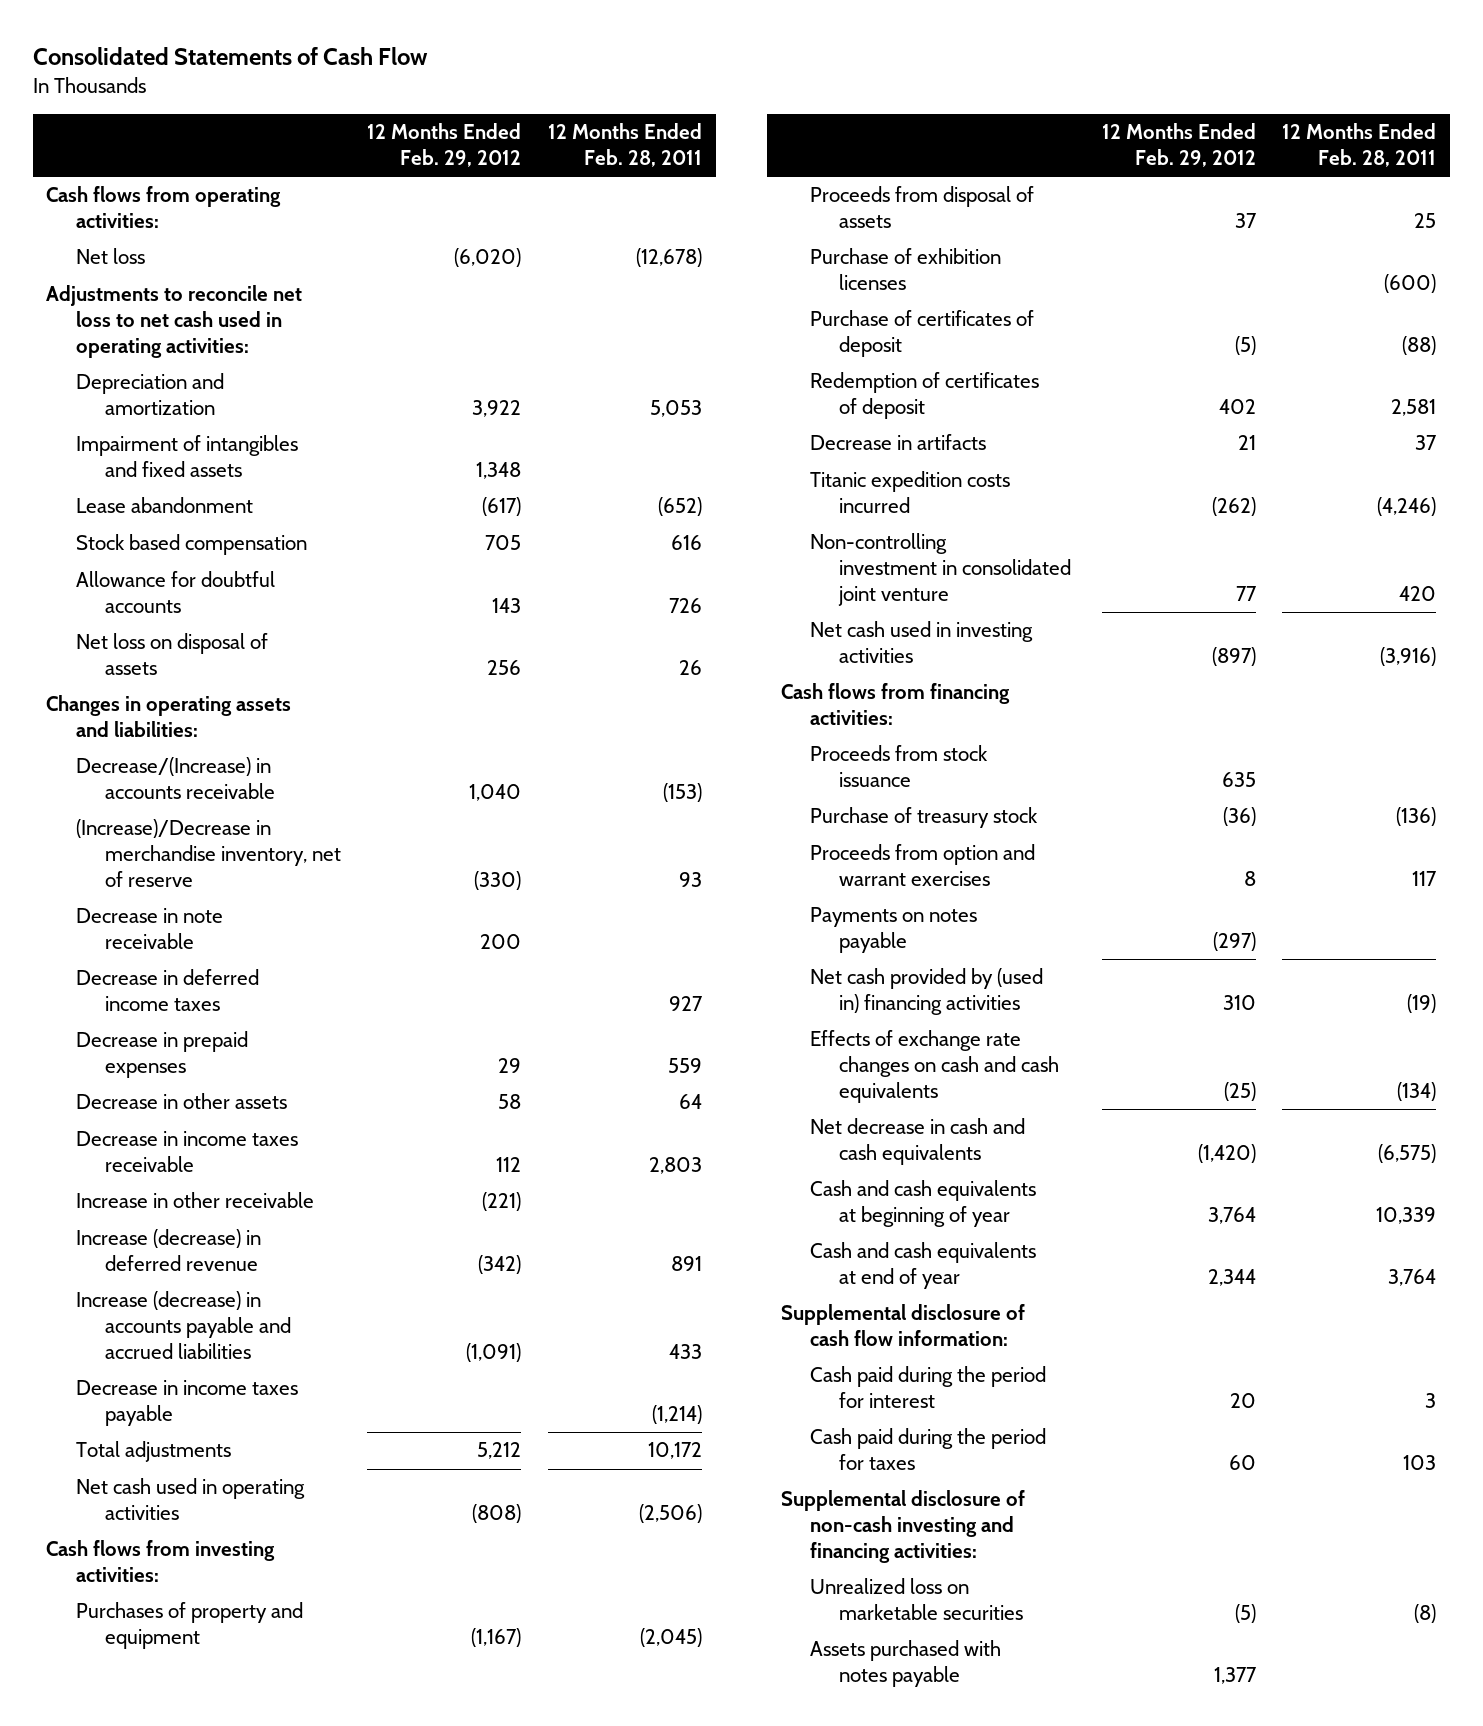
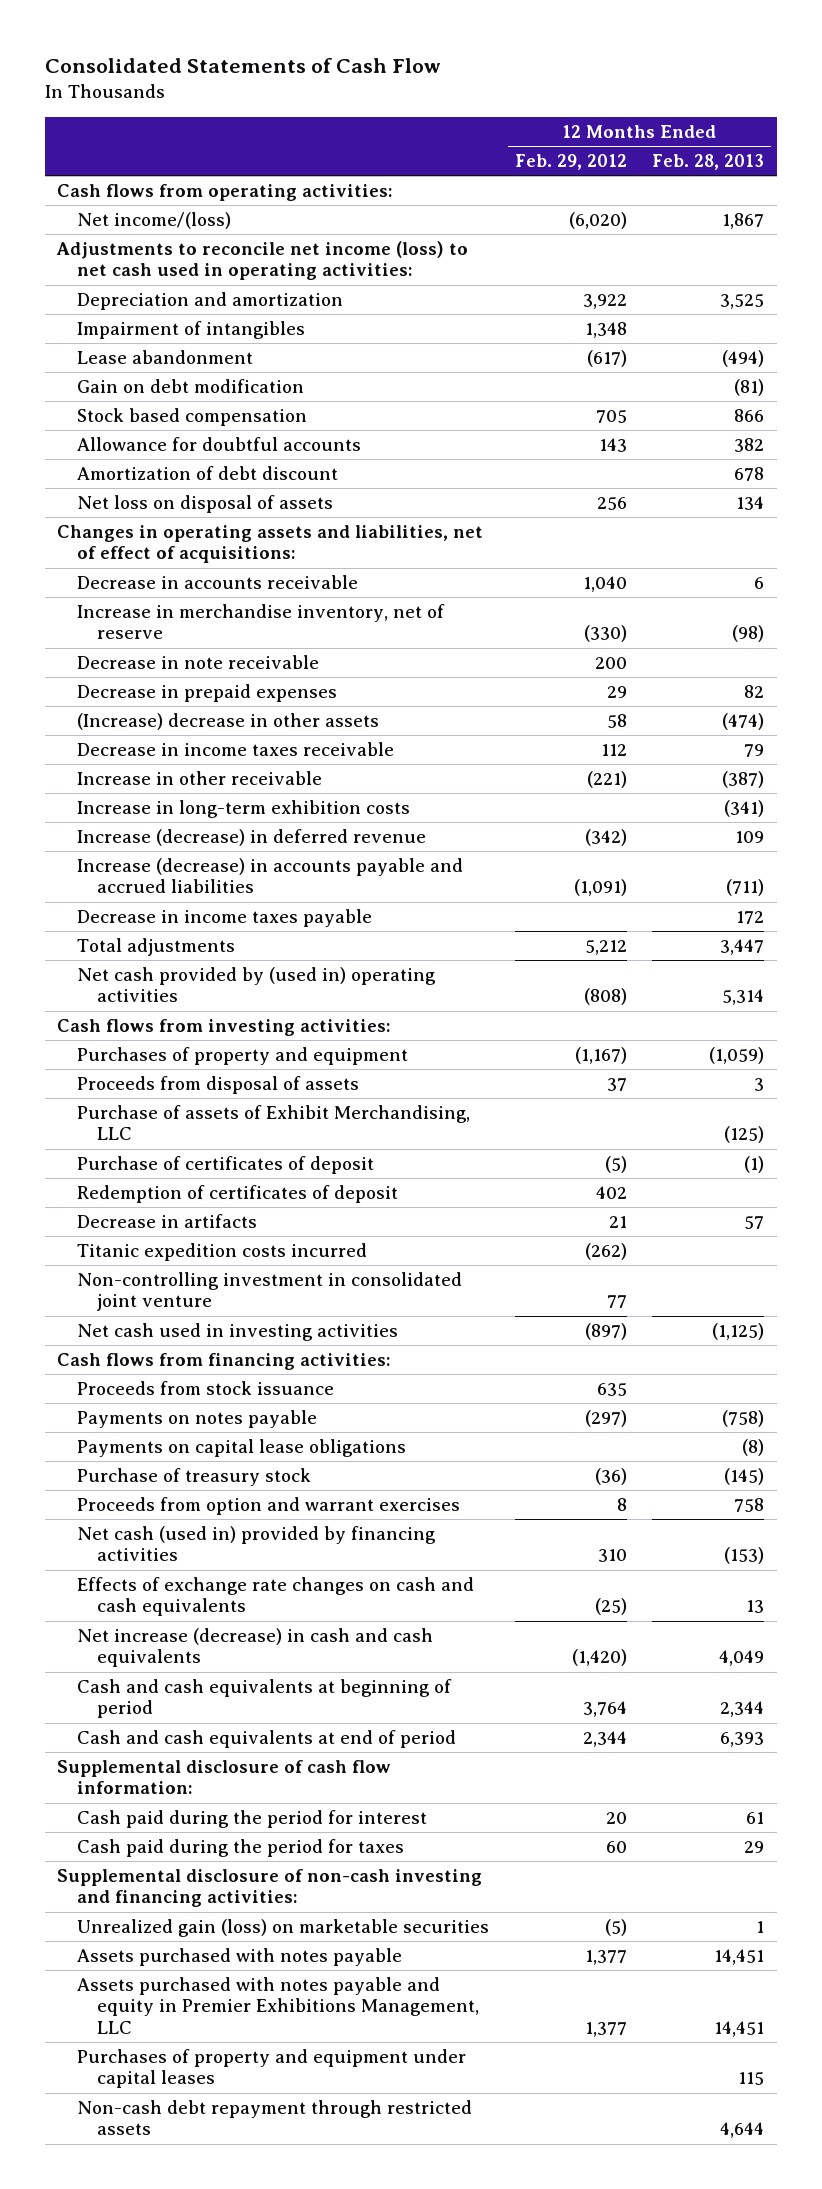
- | 12 Months Ended Feb. 29, 2012 | 12 Months Ended Feb. 28, 2011
+ | 12 Months Ended Feb. 29, 2012 | 12 Months Ended Feb. 28, 2013
- Net loss | (6,020) | (12,678)
- Adjustments to reconcile net loss to net cash used in operating activities:
+ Net income/(loss) | (6,020) | 1,867
+ Adjustments to reconcile net income (loss) to net cash used in operating activities:
- Impairment of intangibles and fixed assets | 1,348 |
+ Impairment of intangibles | 1,348 |
+ Gain on debt modification | | (81)
+ Amortization of debt discount | | 678
- Changes in operating assets and liabilities:
- Decrease/(Increase) in accounts receivable | 1,040 | (153)
- (Increase)/Decrease in merchandise inventory, net of reserve | (330) | 93
+ Changes in operating assets and liabilities, net of effect of acquisitions:
+ Decrease in accounts receivable | 1,040 | 6
+ Increase in merchandise inventory, net of reserve | (330) | (98)
- Decrease in deferred income taxes | | 927
- Decrease in other assets | 58 | 64
+ (Increase) decrease in other assets | 58 | (474)
+ Increase in long-term exhibition costs | | (341)
- Net cash used in operating activities | (808) | (2,506)
+ Net cash provided by (used in) operating activities | (808) | 5,314
- Purchase of exhibition licenses | | (600)
+ Purchase of assets of Exhibit Merchandising, LLC | | (125)
moved up: Payments on notes payable | (297) | (758)
+ Payments on capital lease obligations | | (8)
- Net cash provided by (used in) financing activities | 310 | (19)
+ Net cash (used in) provided by financing activities | 310 | (153)
- Net decrease in cash and cash equivalents | (1,420) | (6,575)
- Cash and cash equivalents at beginning of year | 3,764 | 10,339
- Cash and cash equivalents at end of year | 2,344 | 3,764
+ Net increase (decrease) in cash and cash equivalents | (1,420) | 4,049
+ Cash and cash equivalents at beginning of period | 3,764 | 2,344
+ Cash and cash equivalents at end of period | 2,344 | 6,393
- Unrealized loss on marketable securities | (5) | (8)
+ Unrealized gain (loss) on marketable securities | (5) | 1
+ Assets purchased with notes payable and equity in Premier Exhibitions Management, LLC | 1,377 | 14,451
+ Purchases of property and equipment under capital leases | | 115
+ Non-cash debt repayment through restricted assets | | 4,644

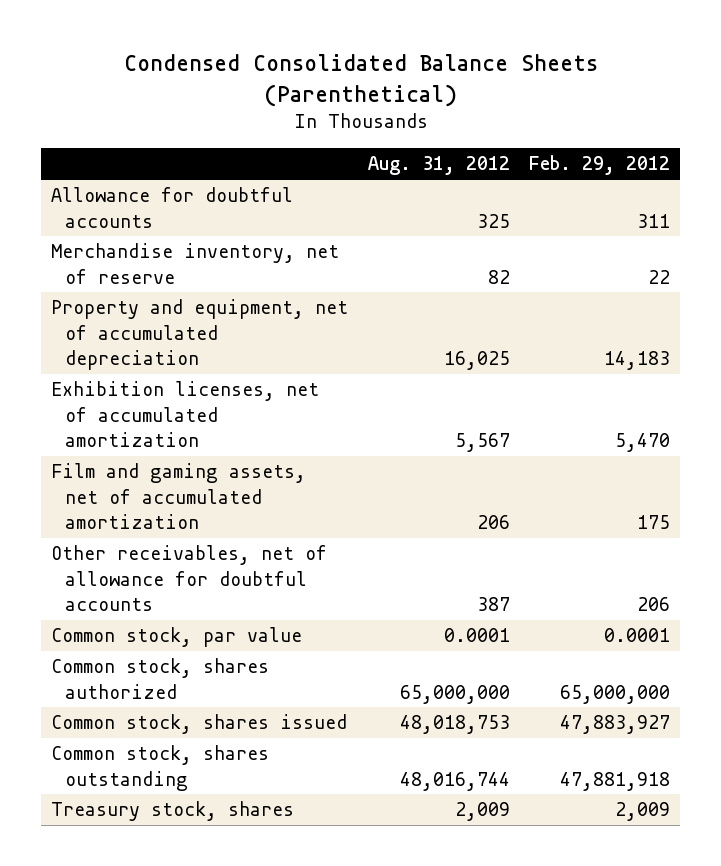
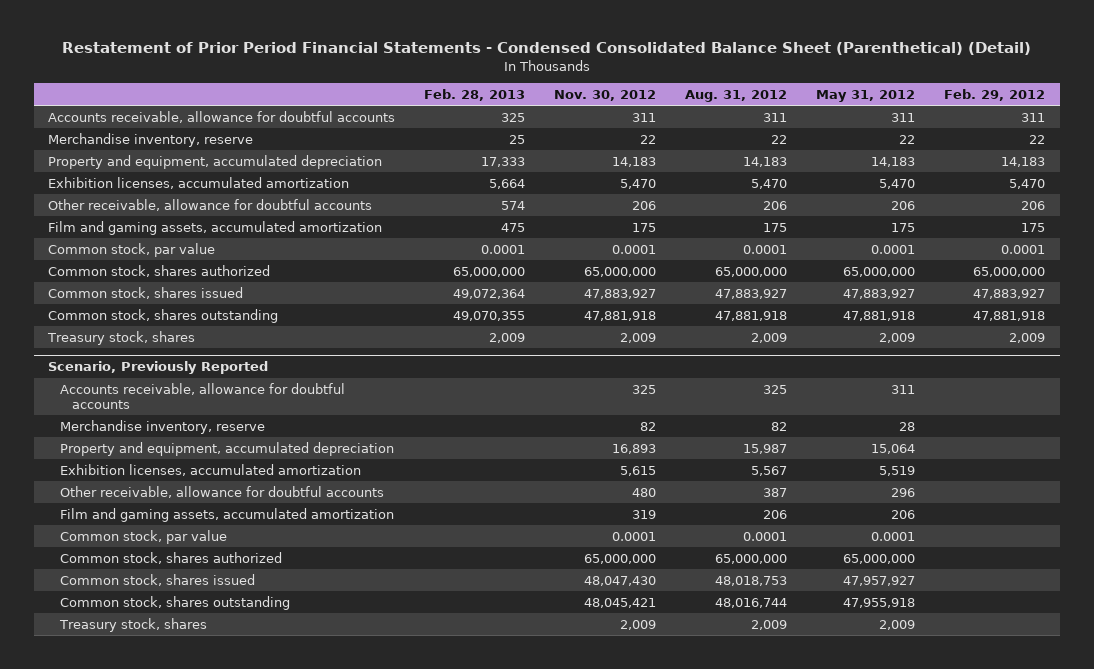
- Condensed Consolidated Balance Sheets (Parenthetical)
+ Restatement of Prior Period Financial Statements - Condensed Consolidated Balance Sheet (Parenthetical) (Detail)
- | Aug. 31, 2012 | Feb. 29, 2012
+ | Feb. 28, 2013 | Nov. 30, 2012 | Aug. 31, 2012 | May 31, 2012 | Feb. 29, 2012
- Allowance for doubtful accounts | 325 | 311
- Merchandise inventory, net of reserve | 82 | 22
- Property and equipment, net of accumulated depreciation | 16,025 | 14,183
- Exhibition licenses, net of accumulated amortization | 5,567 | 5,470
- Film and gaming assets, net of accumulated amortization | 206 | 175
- Other receivables, net of allowance for doubtful accounts | 387 | 206
+ Accounts receivable, allowance for doubtful accounts | 325 | 311 | 311 | 311 | 311
+ Merchandise inventory, reserve | 25 | 22 | 22 | 22 | 22
+ Property and equipment, accumulated depreciation | 17,333 | 14,183 | 14,183 | 14,183 | 14,183
+ Exhibition licenses, accumulated amortization | 5,664 | 5,470 | 5,470 | 5,470 | 5,470
+ Other receivable, allowance for doubtful accounts | 574 | 206 | 206 | 206 | 206
+ Film and gaming assets, accumulated amortization | 475 | 175 | 175 | 175 | 175
- Common stock, shares issued | 48,018,753 | 47,883,927
- Common stock, shares outstanding | 48,016,744 | 47,881,918
+ Common stock, shares issued | 49,072,364 | 47,883,927 | 47,883,927 | 47,883,927 | 47,883,927
+ Common stock, shares outstanding | 49,070,355 | 47,881,918 | 47,881,918 | 47,881,918 | 47,881,918
+ Scenario, Previously Reported
+ Accounts receivable, allowance for doubtful accounts | | 325 | 325 | 311 |
+ Merchandise inventory, reserve | | 82 | 82 | 28 |
+ Property and equipment, accumulated depreciation | | 16,893 | 15,987 | 15,064 |
+ Exhibition licenses, accumulated amortization | | 5,615 | 5,567 | 5,519 |
+ Other receivable, allowance for doubtful accounts | | 480 | 387 | 296 |
+ Film and gaming assets, accumulated amortization | | 319 | 206 | 206 |
+ Common stock, par value | | 0.0001 | 0.0001 | 0.0001 |
+ Common stock, shares authorized | | 65,000,000 | 65,000,000 | 65,000,000 |
+ Common stock, shares issued | | 48,047,430 | 48,018,753 | 47,957,927 |
+ Common stock, shares outstanding | | 48,045,421 | 48,016,744 | 47,955,918 |
+ Treasury stock, shares | | 2,009 | 2,009 | 2,009 |

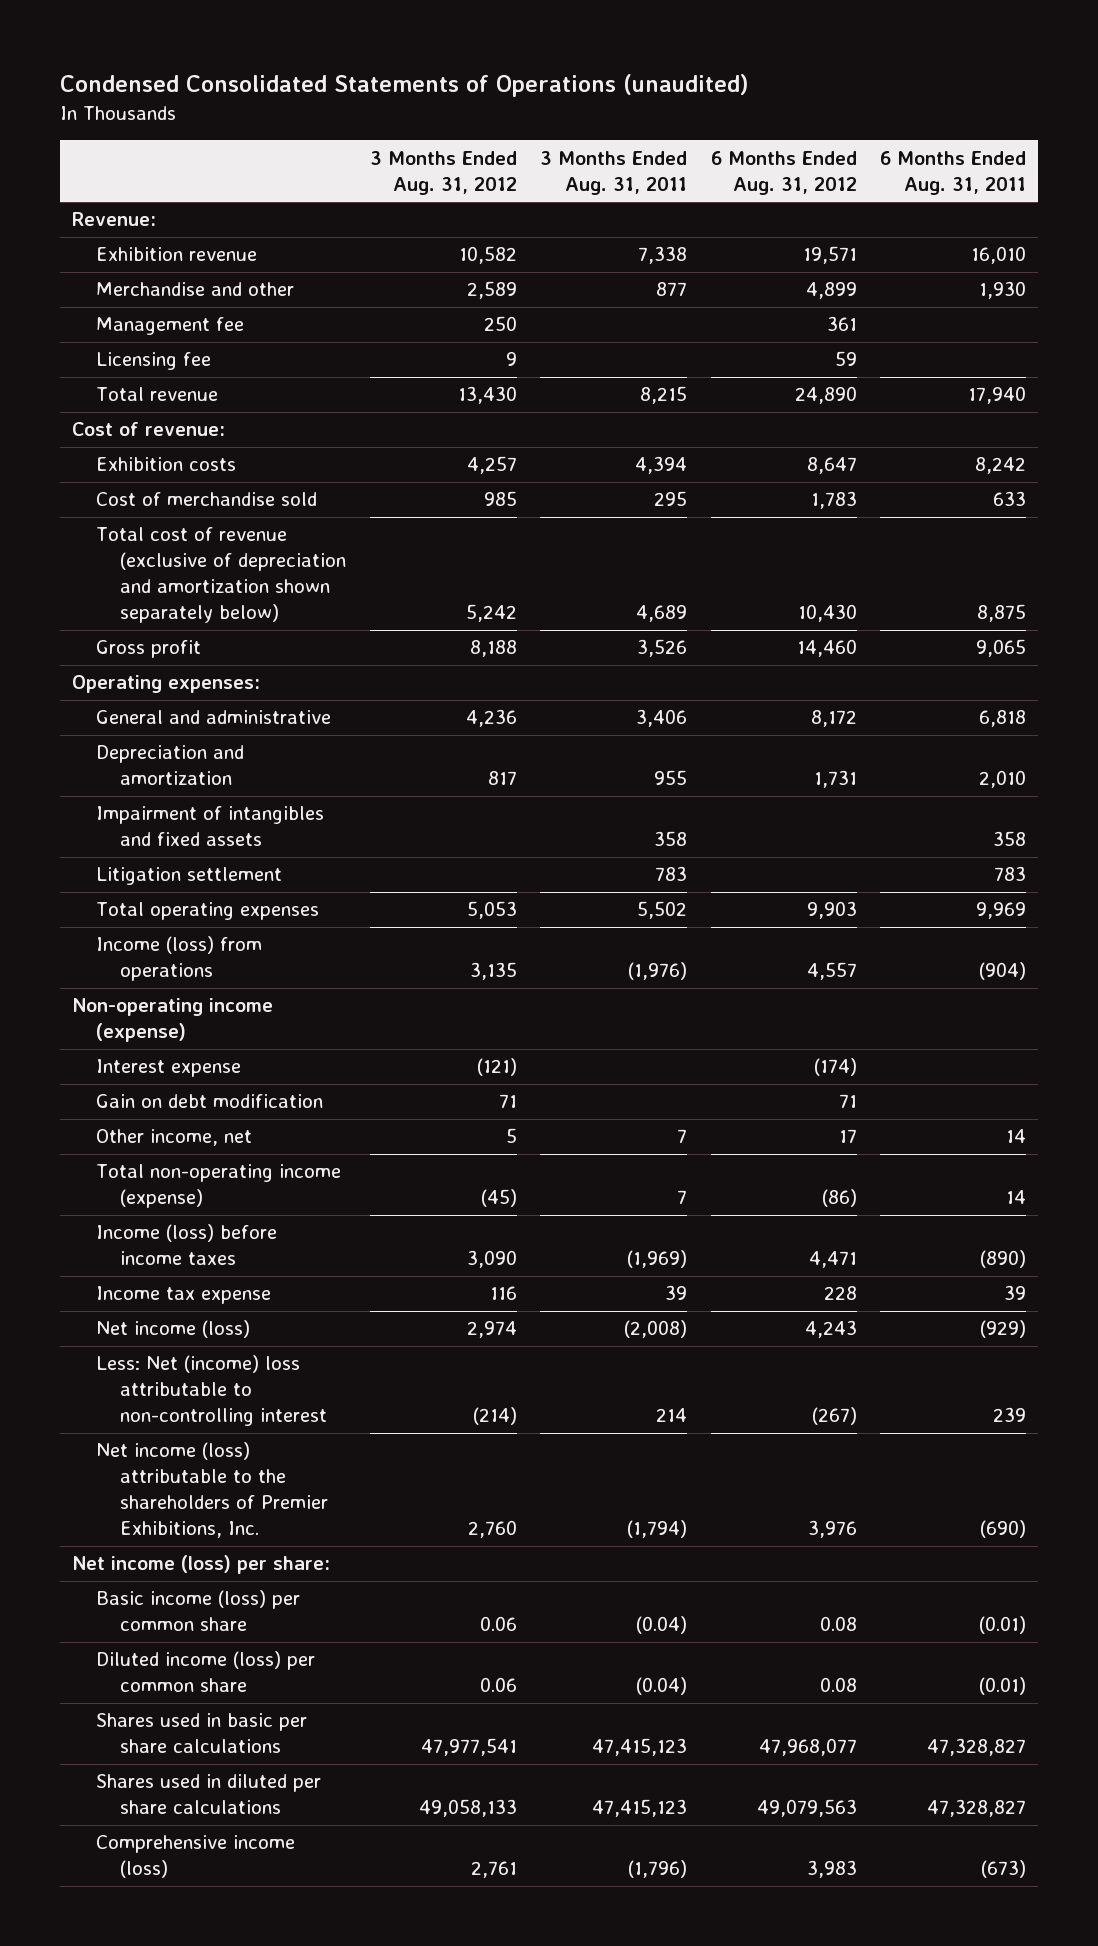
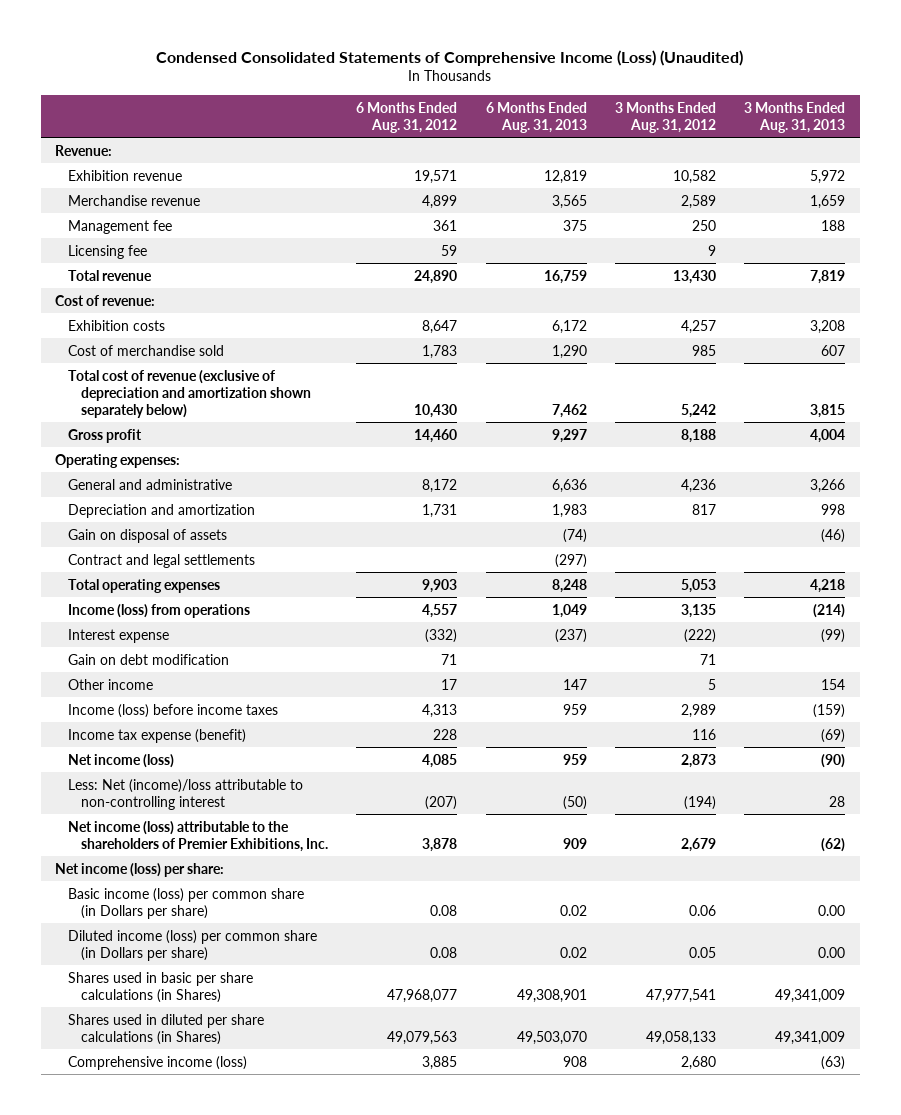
- Condensed Consolidated Statements of Operations (unaudited)
+ Condensed Consolidated Statements of Comprehensive Income (Loss) (Unaudited)
- | 3 Months Ended Aug. 31, 2012 | 3 Months Ended Aug. 31, 2011 | 6 Months Ended Aug. 31, 2012 | 6 Months Ended Aug. 31, 2011
+ | 6 Months Ended Aug. 31, 2012 | 6 Months Ended Aug. 31, 2013 | 3 Months Ended Aug. 31, 2012 | 3 Months Ended Aug. 31, 2013
- Merchandise and other | 2,589 | 877 | 4,899 | 1,930
+ Merchandise revenue | 4,899 | 3,565 | 2,589 | 1,659
- Impairment of intangibles and fixed assets | | 358 | | 358
- Litigation settlement | | 783 | | 783
+ Gain on disposal of assets | | (74) | | (46)
+ Contract and legal settlements | | (297) | |
- Non-operating income (expense)
- Interest expense | (121) | | (174) |
+ Interest expense | (332) | (237) | (222) | (99)
- Other income, net | 5 | 7 | 17 | 14
- Total non-operating income (expense) | (45) | 7 | (86) | 14
- Income (loss) before income taxes | 3,090 | (1,969) | 4,471 | (890)
- Income tax expense | 116 | 39 | 228 | 39
- Net income (loss) | 2,974 | (2,008) | 4,243 | (929)
- Less: Net (income) loss attributable to non-controlling interest | (214) | 214 | (267) | 239
- Net income (loss) attributable to the shareholders of Premier Exhibitions, Inc. | 2,760 | (1,794) | 3,976 | (690)
+ Other income | 17 | 147 | 5 | 154
+ Income (loss) before income taxes | 4,313 | 959 | 2,989 | (159)
+ Income tax expense (benefit) | 228 | | 116 | (69)
+ Net income (loss) | 4,085 | 959 | 2,873 | (90)
+ Less: Net (income)/loss attributable to non-controlling interest | (207) | (50) | (194) | 28
+ Net income (loss) attributable to the shareholders of Premier Exhibitions, Inc. | 3,878 | 909 | 2,679 | (62)
- Basic income (loss) per common share | 0.06 | (0.04) | 0.08 | (0.01)
- Diluted income (loss) per common share | 0.06 | (0.04) | 0.08 | (0.01)
- Shares used in basic per share calculations | 47,977,541 | 47,415,123 | 47,968,077 | 47,328,827
- Shares used in diluted per share calculations | 49,058,133 | 47,415,123 | 49,079,563 | 47,328,827
- Comprehensive income (loss) | 2,761 | (1,796) | 3,983 | (673)
+ Basic income (loss) per common share (in Dollars per share) | 0.08 | 0.02 | 0.06 | 0.00
+ Diluted income (loss) per common share (in Dollars per share) | 0.08 | 0.02 | 0.05 | 0.00
+ Shares used in basic per share calculations (in Shares) | 47,968,077 | 49,308,901 | 47,977,541 | 49,341,009
+ Shares used in diluted per share calculations (in Shares) | 49,079,563 | 49,503,070 | 49,058,133 | 49,341,009
+ Comprehensive income (loss) | 3,885 | 908 | 2,680 | (63)

